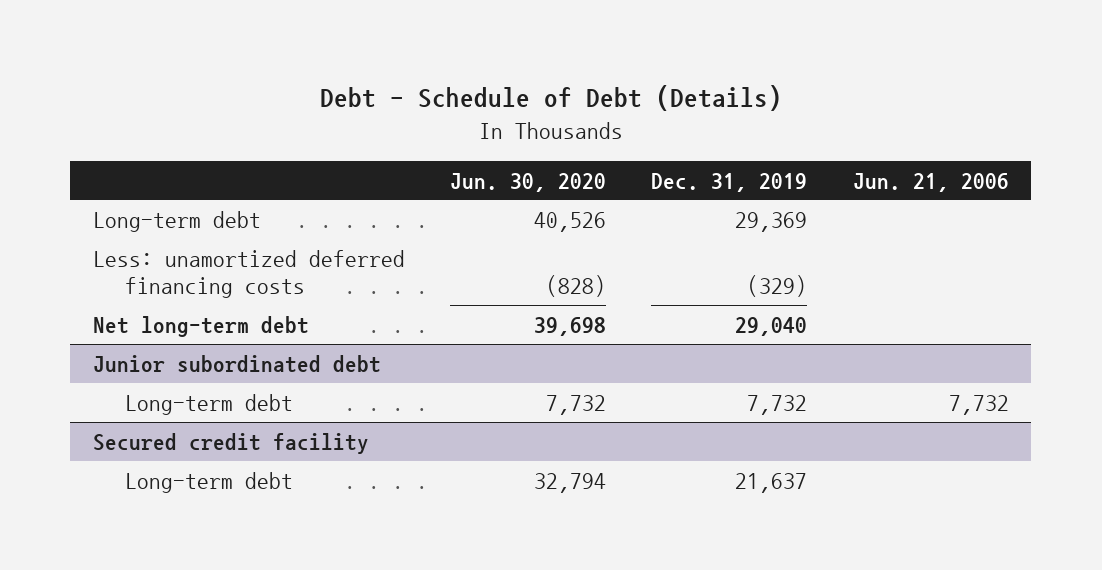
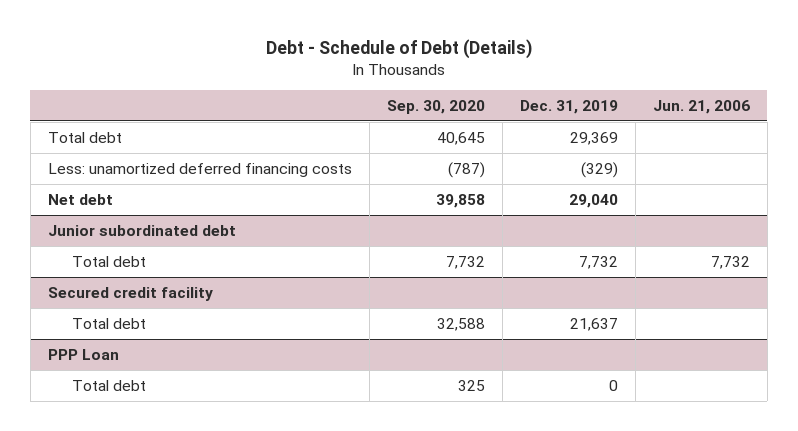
- | Jun. 30, 2020 | Dec. 31, 2019 | Jun. 21, 2006
+ | Sep. 30, 2020 | Dec. 31, 2019 | Jun. 21, 2006
- Long-term debt | 40,526 | 29,369 |
+ Total debt | 40,645 | 29,369 |
- Net long-term debt | 39,698 | 29,040 |
+ Net debt | 39,858 | 29,040 |
@ Junior subordinated debt
- Long-term debt | 7,732 | 7,732 | 7,732
+ Total debt | 7,732 | 7,732 | 7,732
@ Secured credit facility
- Long-term debt | 32,794 | 21,637 |
+ Total debt | 32,588 | 21,637 |
+ PPP Loan
+ Total debt | 325 | 0 |

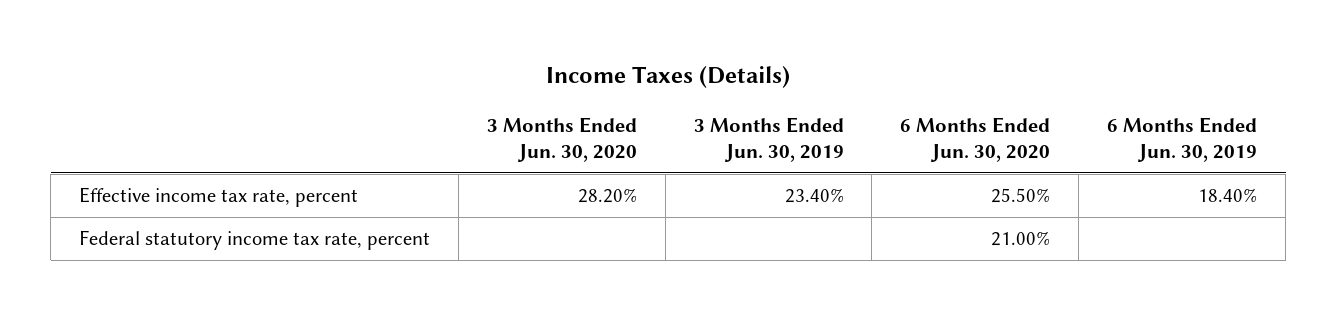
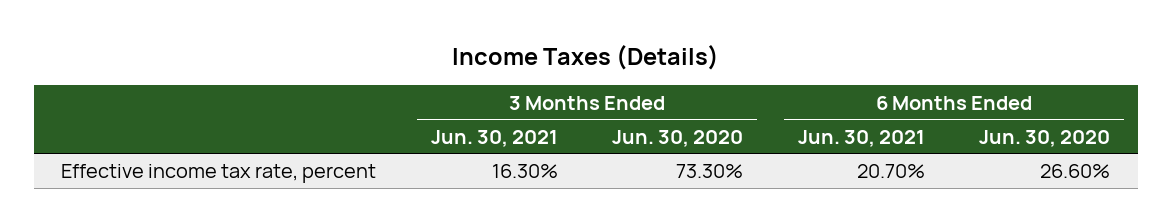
- | 3 Months Ended Jun. 30, 2020 | 3 Months Ended Jun. 30, 2019 | 6 Months Ended Jun. 30, 2020 | 6 Months Ended Jun. 30, 2019
+ | 3 Months Ended Jun. 30, 2021 | 3 Months Ended Jun. 30, 2020 | 6 Months Ended Jun. 30, 2021 | 6 Months Ended Jun. 30, 2020
- Effective income tax rate, percent | 28.20% | 23.40% | 25.50% | 18.40%
- Federal statutory income tax rate, percent | | | 21.00% |
+ Effective income tax rate, percent | 16.30% | 73.30% | 20.70% | 26.60%

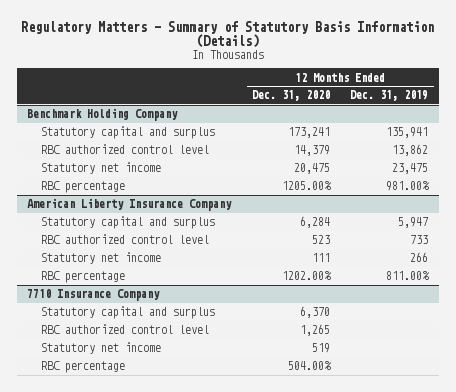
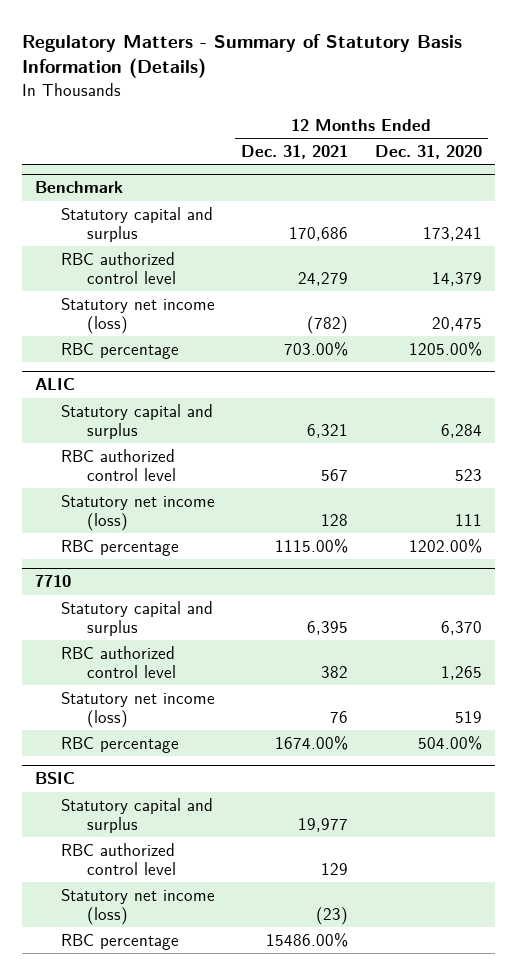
- | 12 Months Ended Dec. 31, 2020 | 12 Months Ended Dec. 31, 2019
+ | 12 Months Ended Dec. 31, 2021 | 12 Months Ended Dec. 31, 2020
- Benchmark Holding Company
+ Benchmark
- Statutory net income | 20,475 | 23,475
+ Statutory net income (loss) | (782) | 20,475
- American Liberty Insurance Company
+ ALIC
- Statutory net income | 111 | 266
+ Statutory net income (loss) | 128 | 111
- 7710 Insurance Company
+ 7710
- Statutory net income | 519 |
+ Statutory net income (loss) | 76 | 519
+ BSIC
+ Statutory capital and surplus | 19,977 |
+ RBC authorized control level | 129 |
+ Statutory net income (loss) | (23) |
+ RBC percentage | 15486.00% |

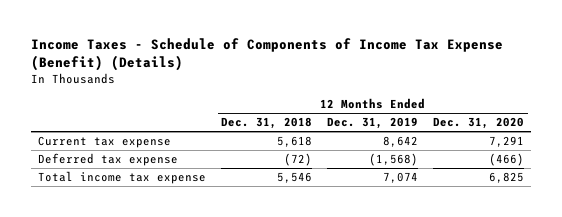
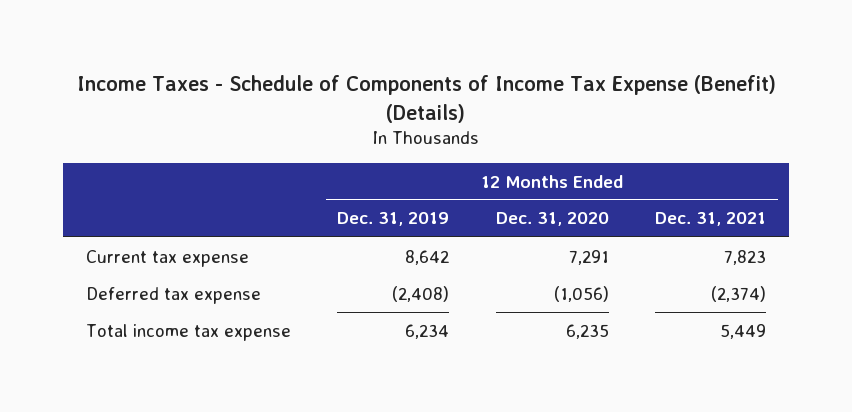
- | 12 Months Ended Dec. 31, 2018 | 12 Months Ended Dec. 31, 2019 | 12 Months Ended Dec. 31, 2020
+ | 12 Months Ended Dec. 31, 2019 | 12 Months Ended Dec. 31, 2020 | 12 Months Ended Dec. 31, 2021
- Deferred tax expense | (72) | (1,568) | (466)
- Total income tax expense | 5,546 | 7,074 | 6,825
+ Deferred tax expense | (2,408) | (1,056) | (2,374)
+ Total income tax expense | 6,234 | 6,235 | 5,449

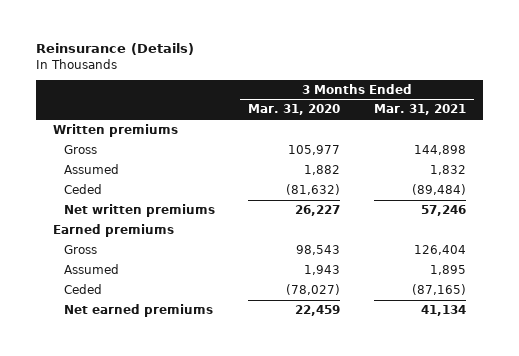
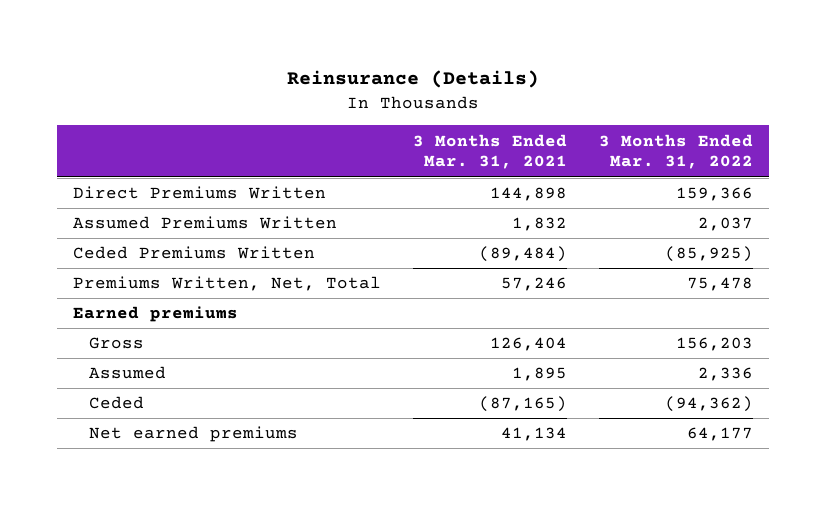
- | 3 Months Ended Mar. 31, 2020 | 3 Months Ended Mar. 31, 2021
+ | 3 Months Ended Mar. 31, 2021 | 3 Months Ended Mar. 31, 2022
- Written premiums
- Gross | 105,977 | 144,898
- Assumed | 1,882 | 1,832
- Ceded | (81,632) | (89,484)
- Net written premiums | 26,227 | 57,246
+ Direct Premiums Written | 144,898 | 159,366
+ Assumed Premiums Written | 1,832 | 2,037
+ Ceded Premiums Written | (89,484) | (85,925)
+ Premiums Written, Net, Total | 57,246 | 75,478

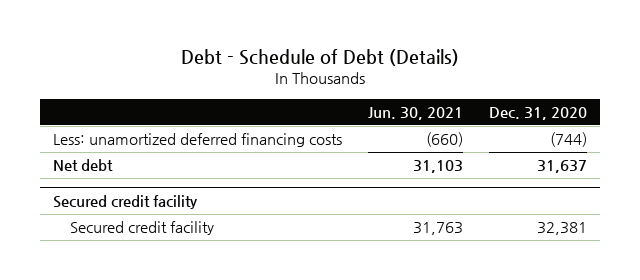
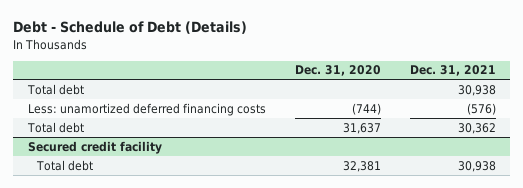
- | Jun. 30, 2021 | Dec. 31, 2020
+ | Dec. 31, 2020 | Dec. 31, 2021
+ Total debt | | 30,938
- Net debt | 31,103 | 31,637
+ Total debt | 31,637 | 30,362
@ Secured credit facility
- Secured credit facility | 31,763 | 32,381
+ Total debt | 32,381 | 30,938

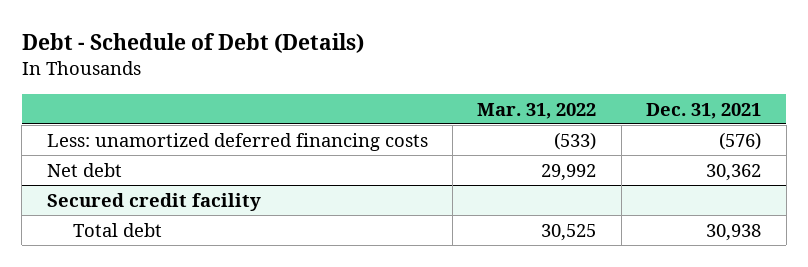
- | Dec. 31, 2020 | Dec. 31, 2021
+ | Mar. 31, 2022 | Dec. 31, 2021
- Total debt | | 30,938
- Total debt | 31,637 | 30,362
+ Net debt | 29,992 | 30,362

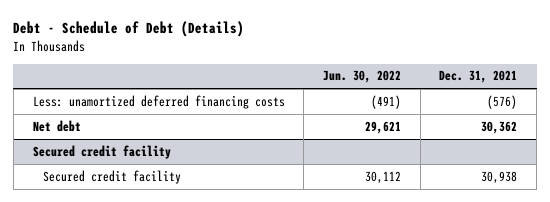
- | Mar. 31, 2022 | Dec. 31, 2021
+ | Jun. 30, 2022 | Dec. 31, 2021
@ Secured credit facility
- Total debt | 30,525 | 30,938
+ Secured credit facility | 30,112 | 30,938

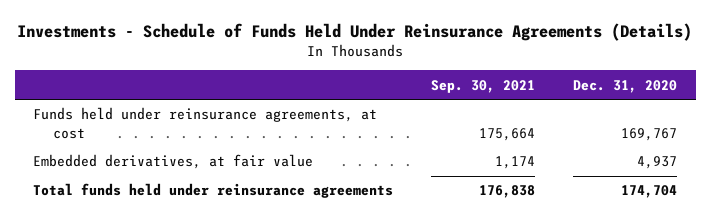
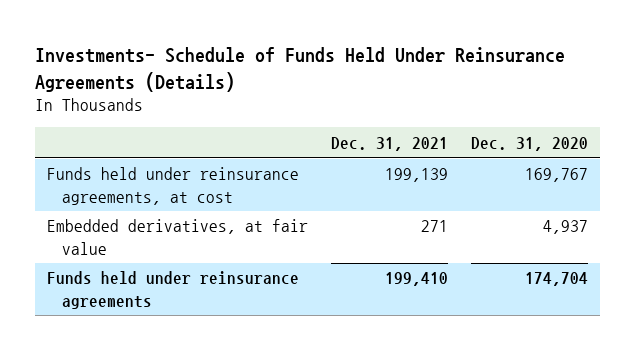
- Investments - Schedule of Funds Held Under Reinsurance Agreements (Details)
+ Investments- Schedule of Funds Held Under Reinsurance Agreements (Details)
- | Sep. 30, 2021 | Dec. 31, 2020
+ | Dec. 31, 2021 | Dec. 31, 2020
- Total funds held under reinsurance agreements | 176,838 | 174,704
+ Funds held under reinsurance agreements | 199,410 | 174,704

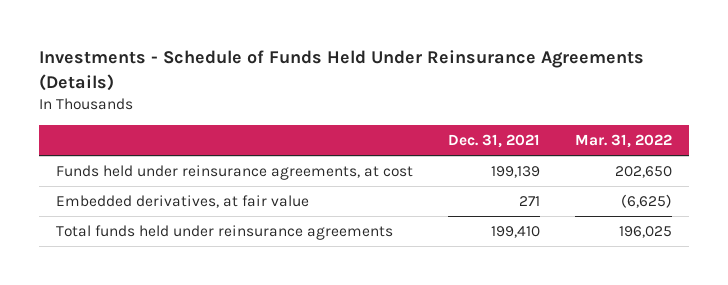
- Investments- Schedule of Funds Held Under Reinsurance Agreements (Details)
+ Investments - Schedule of Funds Held Under Reinsurance Agreements (Details)
- | Dec. 31, 2021 | Dec. 31, 2020
+ | Dec. 31, 2021 | Mar. 31, 2022
- Funds held under reinsurance agreements | 199,410 | 174,704
+ Total funds held under reinsurance agreements | 199,410 | 196,025

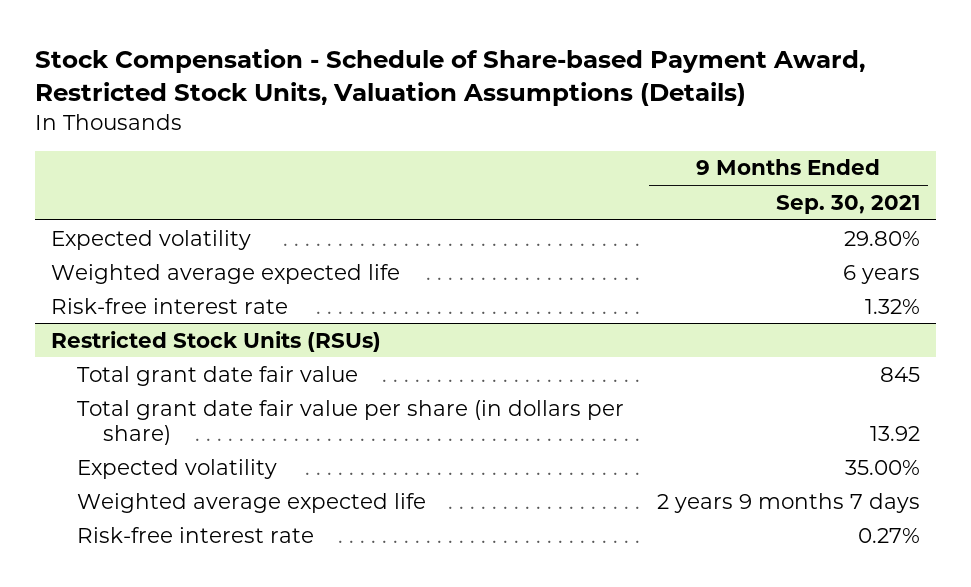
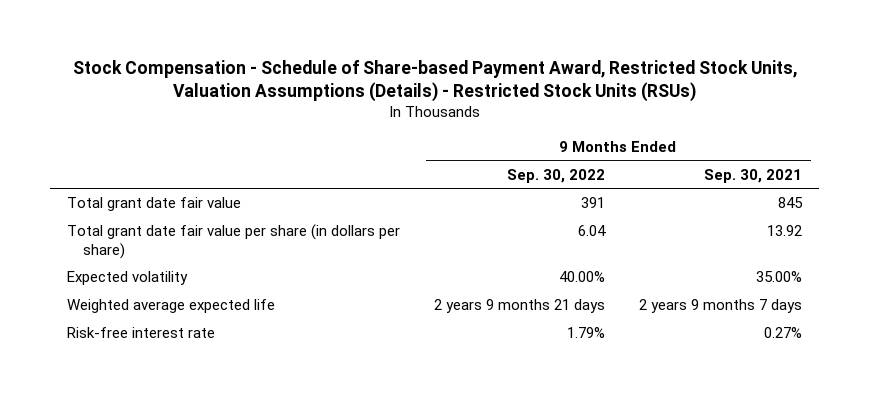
- Stock Compensation - Schedule of Share-based Payment Award, Restricted Stock Units, Valuation Assumptions (Details)
+ Stock Compensation - Schedule of Share-based Payment Award, Restricted Stock Units, Valuation Assumptions (Details) - Restricted Stock Units (RSUs)
- | 9 Months Ended Sep. 30, 2021
+ | 9 Months Ended Sep. 30, 2022 | 9 Months Ended Sep. 30, 2021
- Expected volatility | 29.80%
- Weighted average expected life | 6 years
- Risk-free interest rate | 1.32%
- Restricted Stock Units (RSUs)

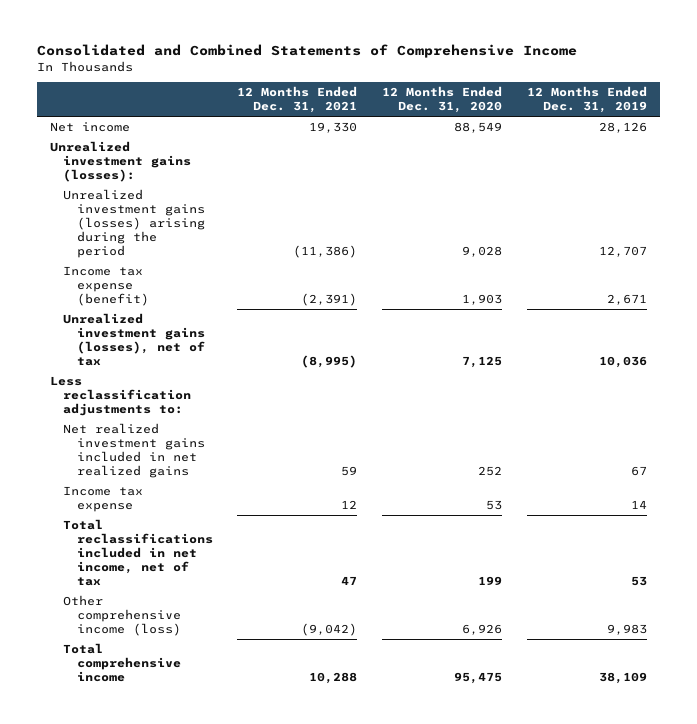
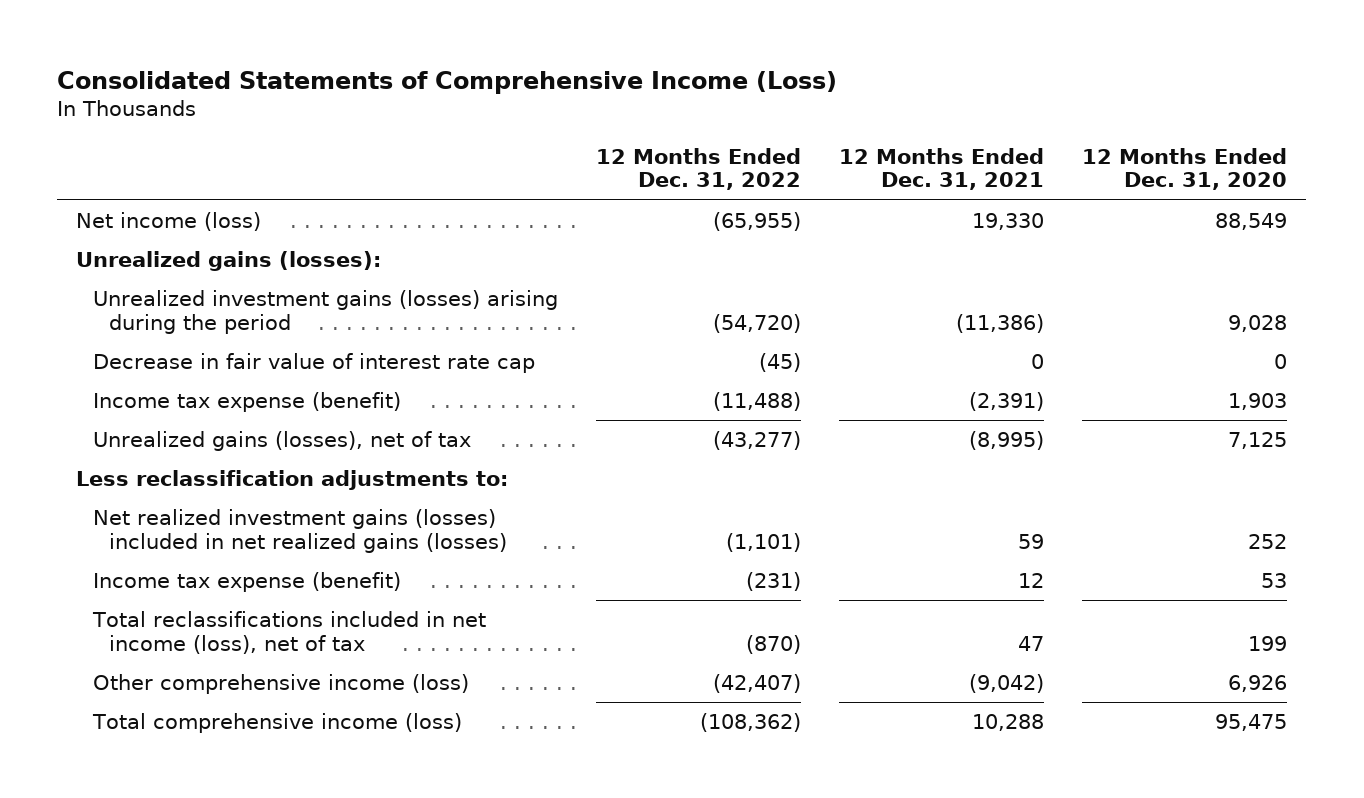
- Consolidated and Combined Statements of Comprehensive Income
+ Consolidated Statements of Comprehensive Income (Loss)
- | 12 Months Ended Dec. 31, 2021 | 12 Months Ended Dec. 31, 2020 | 12 Months Ended Dec. 31, 2019
+ | 12 Months Ended Dec. 31, 2022 | 12 Months Ended Dec. 31, 2021 | 12 Months Ended Dec. 31, 2020
- Net income | 19,330 | 88,549 | 28,126
- Unrealized investment gains (losses):
+ Net income (loss) | (65,955) | 19,330 | 88,549
+ Unrealized gains (losses):
+ Decrease in fair value of interest rate cap | (45) | 0 | 0
- Unrealized investment gains (losses), net of tax | (8,995) | 7,125 | 10,036
+ Unrealized gains (losses), net of tax | (43,277) | (8,995) | 7,125
- Net realized investment gains included in net realized gains | 59 | 252 | 67
- Income tax expense | 12 | 53 | 14
- Total reclassifications included in net income, net of tax | 47 | 199 | 53
+ Net realized investment gains (losses) included in net realized gains (losses) | (1,101) | 59 | 252
+ Income tax expense (benefit) | (231) | 12 | 53
+ Total reclassifications included in net income (loss), net of tax | (870) | 47 | 199
- Total comprehensive income | 10,288 | 95,475 | 38,109
+ Total comprehensive income (loss) | (108,362) | 10,288 | 95,475

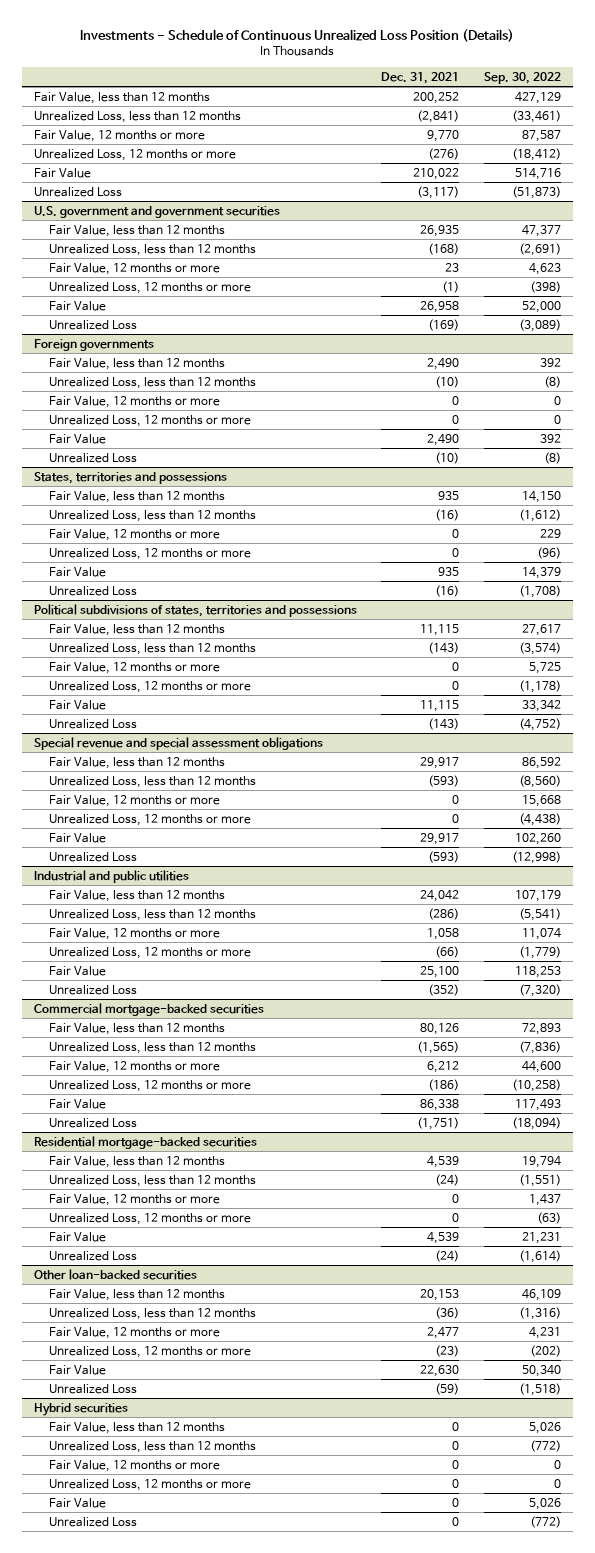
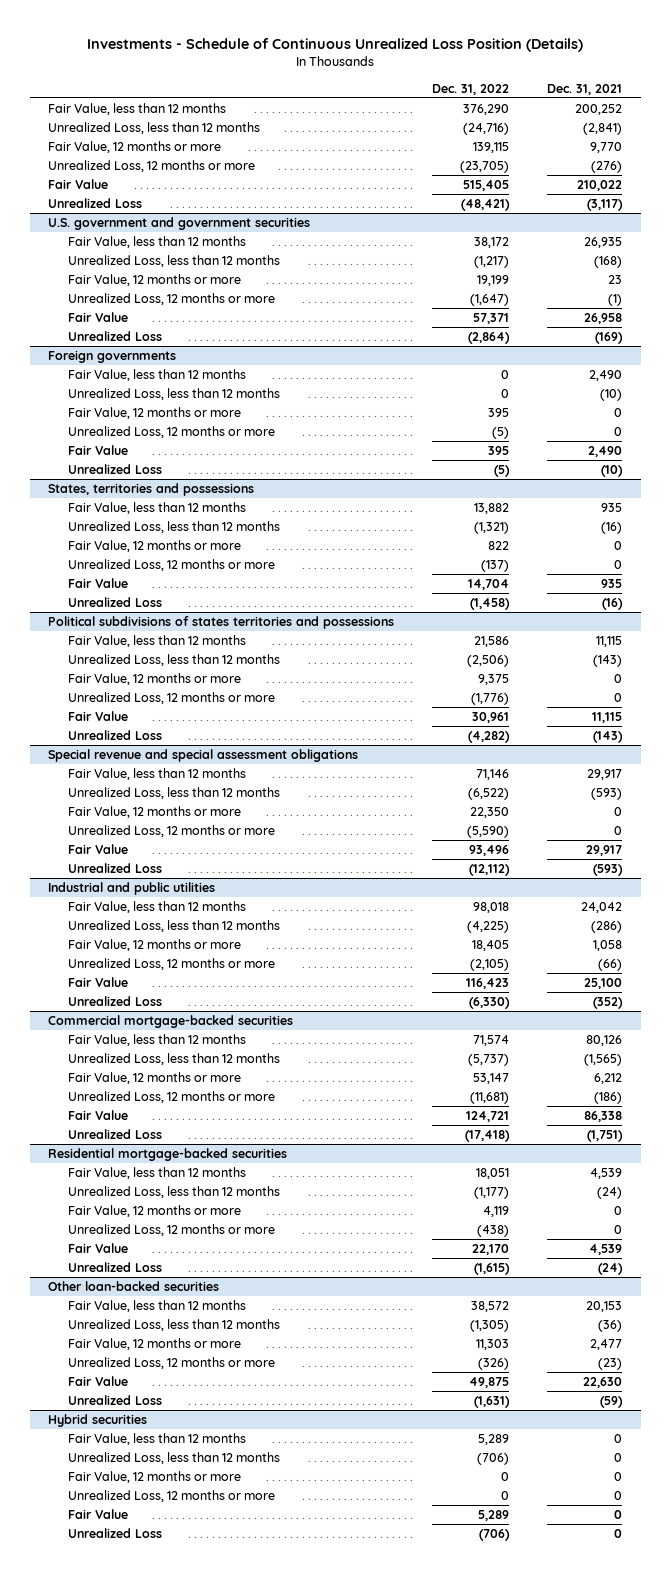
- | Dec. 31, 2021 | Sep. 30, 2022
+ | Dec. 31, 2022 | Dec. 31, 2021
- Political subdivisions of states, territories and possessions
+ Political subdivisions of states territories and possessions

